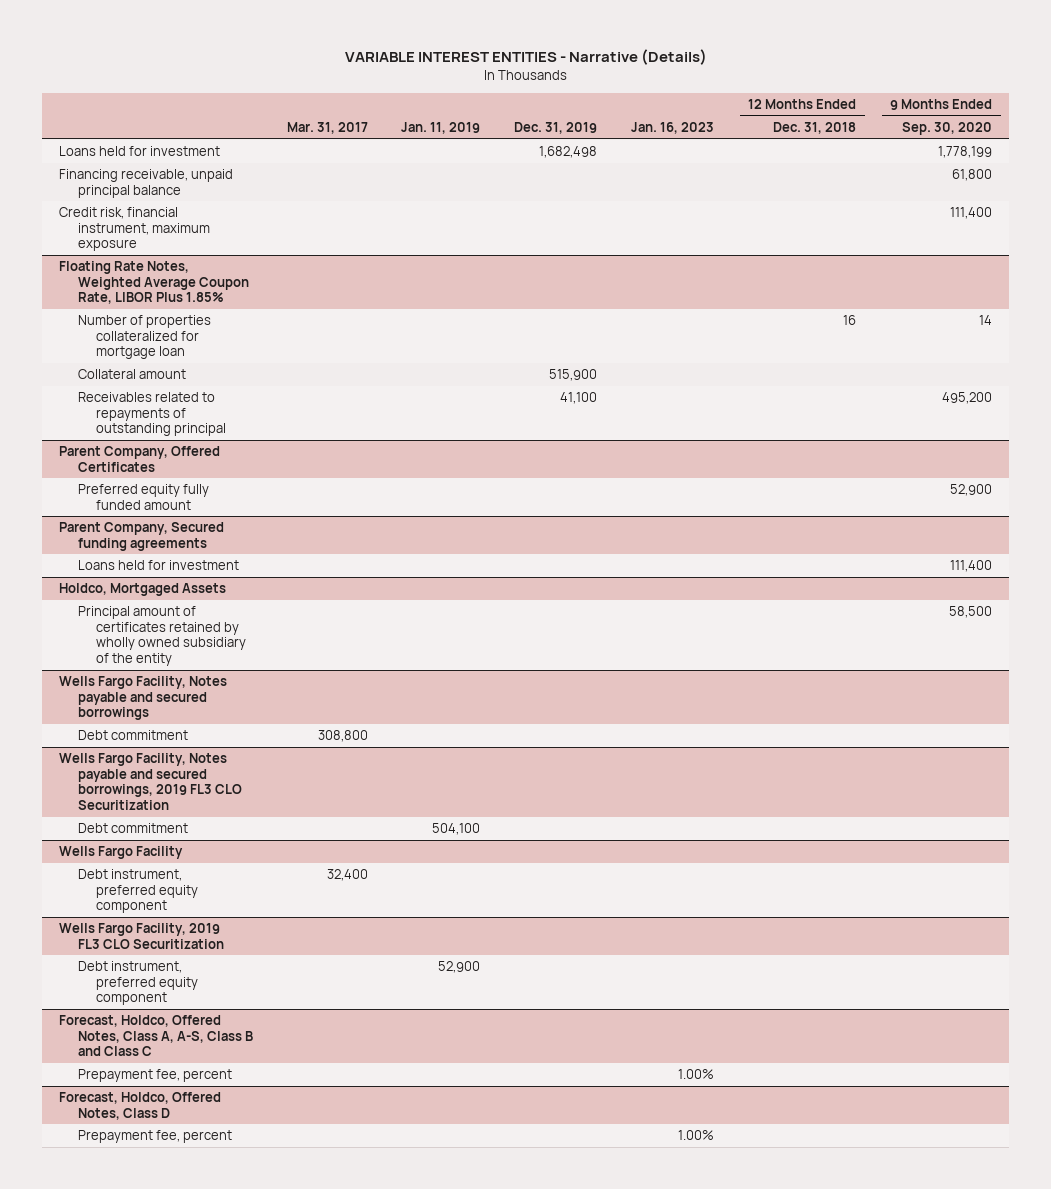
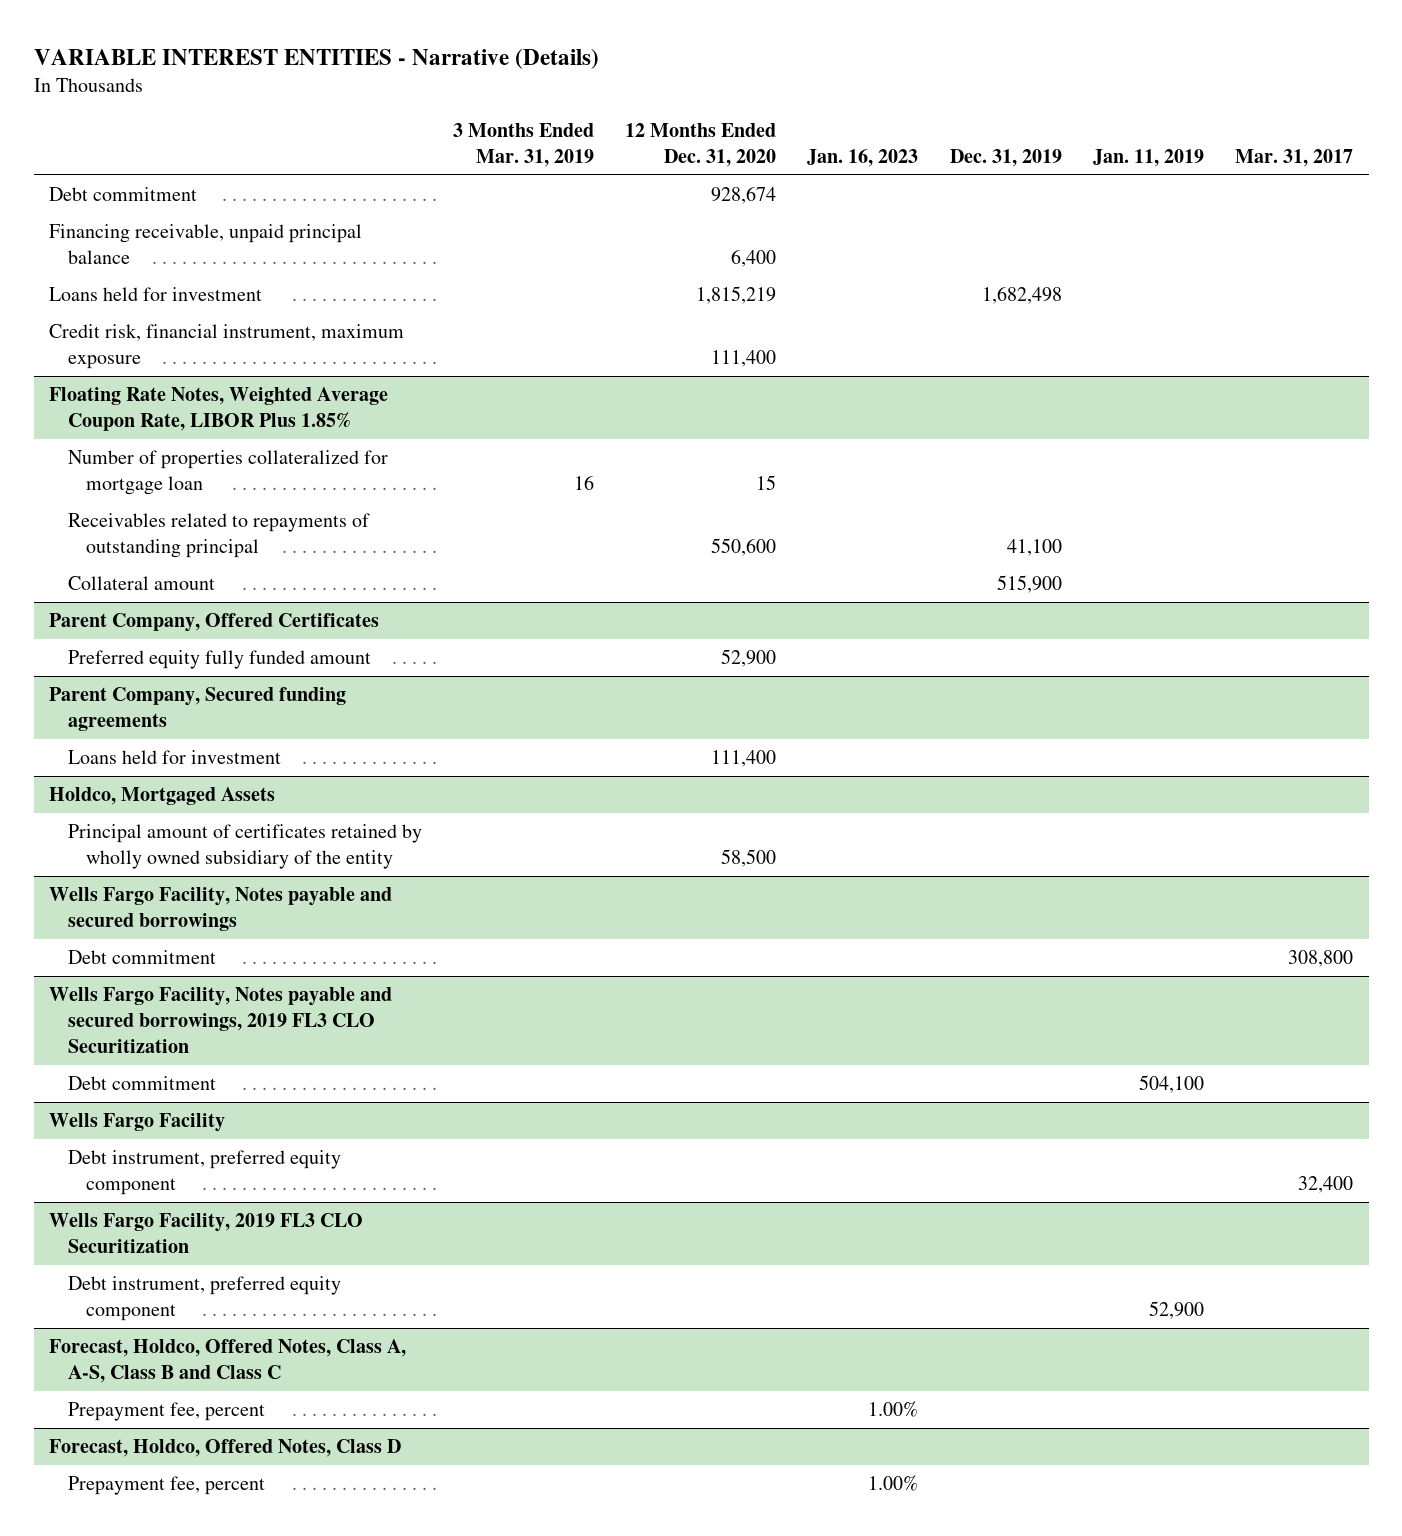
- | Mar. 31, 2017 | Jan. 11, 2019 | Dec. 31, 2019 | Jan. 16, 2023 | 12 Months Ended Dec. 31, 2018 | 9 Months Ended Sep. 30, 2020
+ | 3 Months Ended Mar. 31, 2019 | 12 Months Ended Dec. 31, 2020 | Jan. 16, 2023 | Dec. 31, 2019 | Jan. 11, 2019 | Mar. 31, 2017
+ Debt commitment | | 928,674 | | | |
moved down: Loans held for investment | | 1,815,219 | | 1,682,498 | |
@ Floating Rate Notes, Weighted Average Coupon Rate, LIBOR Plus 1.85%
moved down: Collateral amount | | | | 515,900 | |

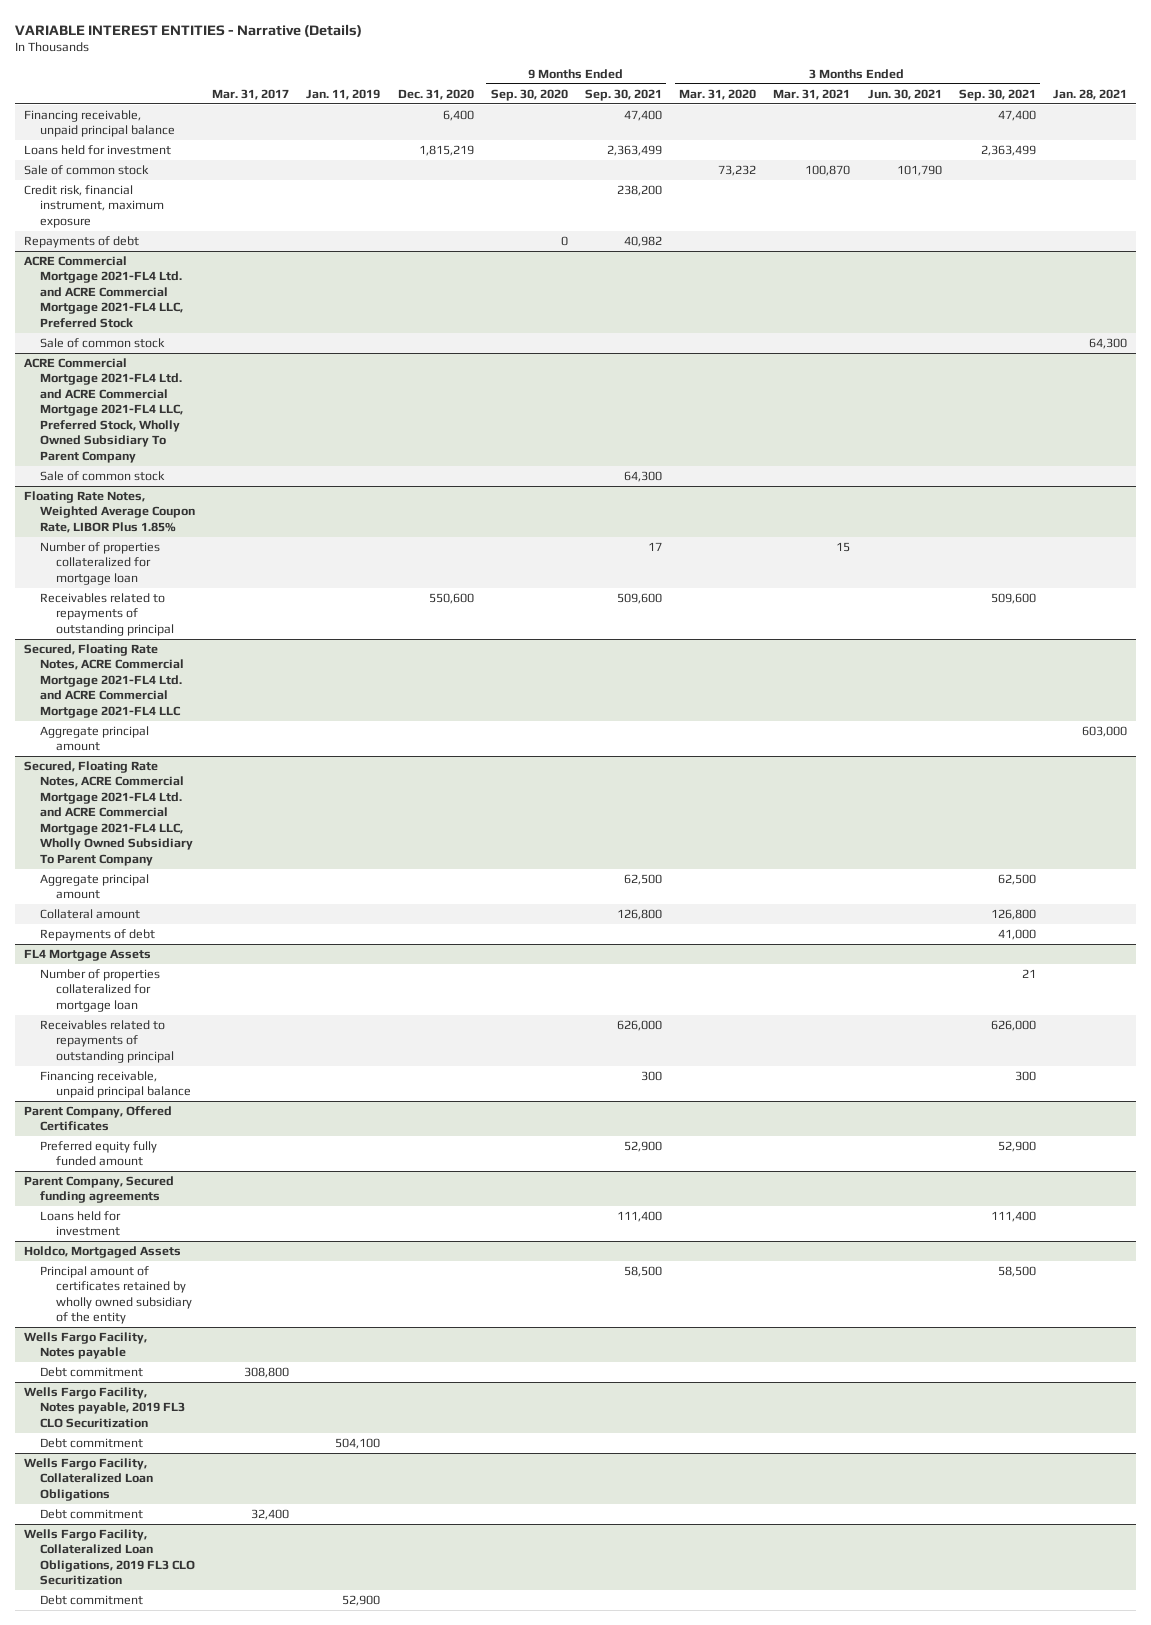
- | 3 Months Ended Mar. 31, 2019 | 12 Months Ended Dec. 31, 2020 | Jan. 16, 2023 | Dec. 31, 2019 | Jan. 11, 2019 | Mar. 31, 2017
+ | Mar. 31, 2017 | Jan. 11, 2019 | Dec. 31, 2020 | 9 Months Ended Sep. 30, 2020 | 9 Months Ended Sep. 30, 2021 | 3 Months Ended Mar. 31, 2020 | 3 Months Ended Mar. 31, 2021 | 3 Months Ended Jun. 30, 2021 | 3 Months Ended Sep. 30, 2021 | Jan. 28, 2021
- Debt commitment | | 928,674 | | | |
+ Sale of common stock | | | | | | 73,232 | 100,870 | 101,790 | |
+ Repayments of debt | | | | 0 | 40,982 | | | | |
+ ACRE Commercial Mortgage 2021-FL4 Ltd. and ACRE Commercial Mortgage 2021-FL4 LLC, Preferred Stock
+ Sale of common stock | | | | | | | | | | 64,300
+ ACRE Commercial Mortgage 2021-FL4 Ltd. and ACRE Commercial Mortgage 2021-FL4 LLC, Preferred Stock, Wholly Owned Subsidiary To Parent Company
+ Sale of common stock | | | | | 64,300 | | | | |
@ Floating Rate Notes, Weighted Average Coupon Rate, LIBOR Plus 1.85%
- Collateral amount | | | | 515,900 | |
+ Secured, Floating Rate Notes, ACRE Commercial Mortgage 2021-FL4 Ltd. and ACRE Commercial Mortgage 2021-FL4 LLC
+ Aggregate principal amount | | | | | | | | | | 603,000
+ Secured, Floating Rate Notes, ACRE Commercial Mortgage 2021-FL4 Ltd. and ACRE Commercial Mortgage 2021-FL4 LLC, Wholly Owned Subsidiary To Parent Company
+ Aggregate principal amount | | | | | 62,500 | | | | 62,500 |
+ Collateral amount | | | | | 126,800 | | | | 126,800 |
+ Repayments of debt | | | | | | | | | 41,000 |
+ FL4 Mortgage Assets
+ Number of properties collateralized for mortgage loan | | | | | | | | | 21 |
+ Receivables related to repayments of outstanding principal | | | | | 626,000 | | | | 626,000 |
+ Financing receivable, unpaid principal balance | | | | | 300 | | | | 300 |
- Wells Fargo Facility, Notes payable and secured borrowings
+ Wells Fargo Facility, Notes payable
- Wells Fargo Facility, Notes payable and secured borrowings, 2019 FL3 CLO Securitization
+ Wells Fargo Facility, Notes payable, 2019 FL3 CLO Securitization
- Wells Fargo Facility
- Debt instrument, preferred equity component | | | | | | 32,400
- Wells Fargo Facility, 2019 FL3 CLO Securitization
- Debt instrument, preferred equity component | | | | | 52,900 |
- Forecast, Holdco, Offered Notes, Class A, A-S, Class B and Class C
- Prepayment fee, percent | | | 1.00% | | |
- Forecast, Holdco, Offered Notes, Class D
- Prepayment fee, percent | | | 1.00% | | |
+ Wells Fargo Facility, Collateralized Loan Obligations
+ Debt commitment | 32,400 | | | | | | | | |
+ Wells Fargo Facility, Collateralized Loan Obligations, 2019 FL3 CLO Securitization
+ Debt commitment | | 52,900 | | | | | | | |

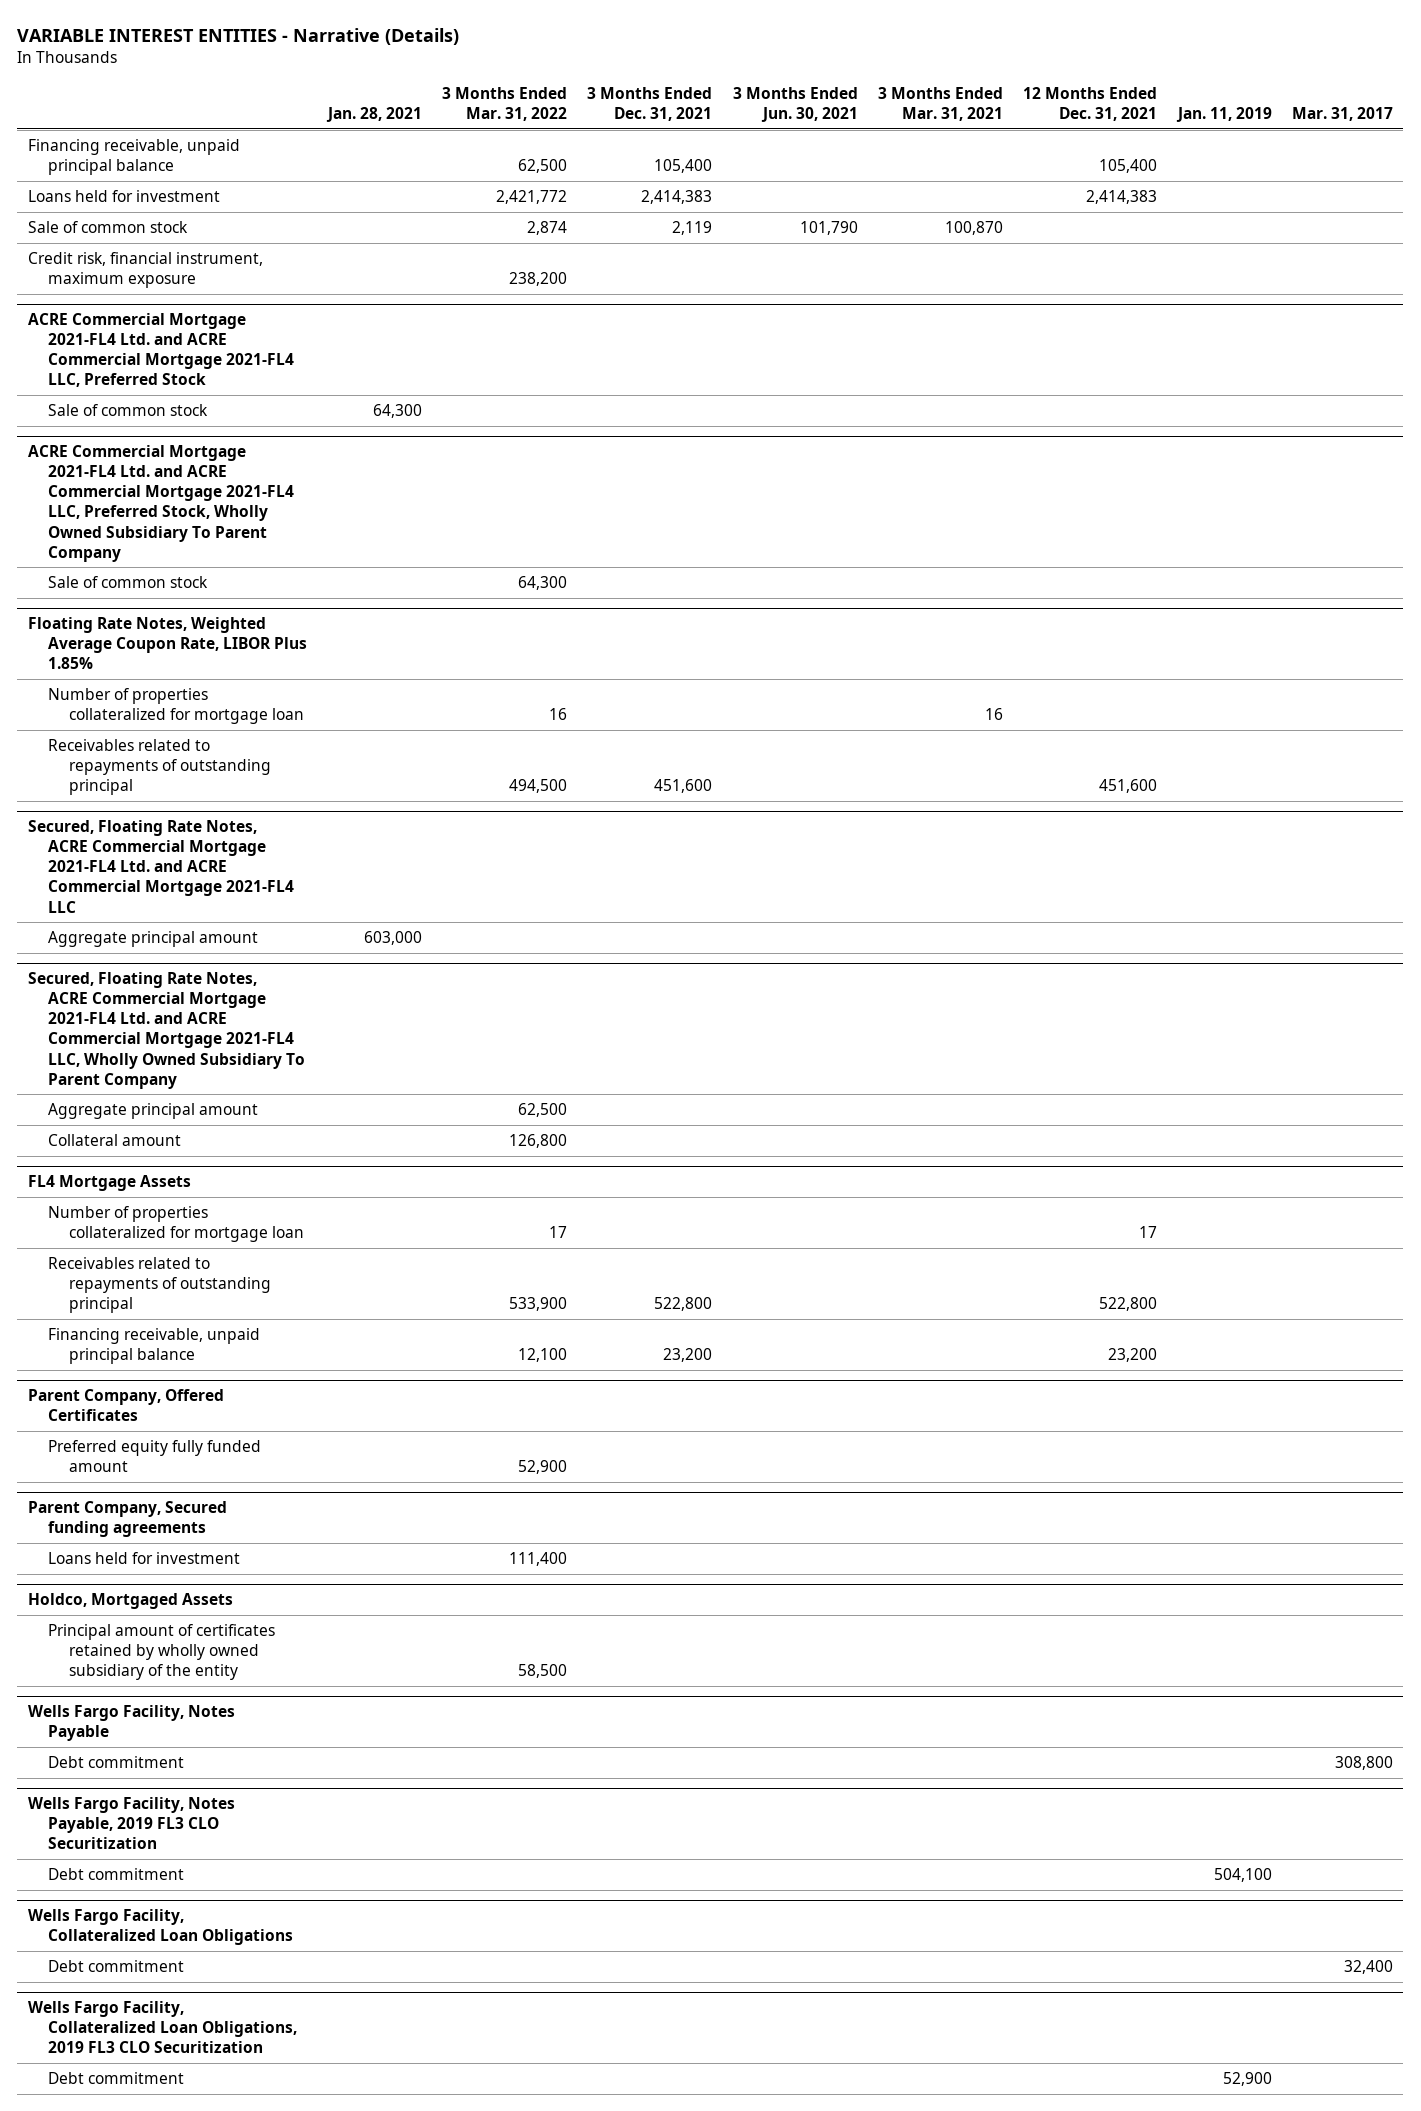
- | Mar. 31, 2017 | Jan. 11, 2019 | Dec. 31, 2020 | 9 Months Ended Sep. 30, 2020 | 9 Months Ended Sep. 30, 2021 | 3 Months Ended Mar. 31, 2020 | 3 Months Ended Mar. 31, 2021 | 3 Months Ended Jun. 30, 2021 | 3 Months Ended Sep. 30, 2021 | Jan. 28, 2021
+ | Jan. 28, 2021 | 3 Months Ended Mar. 31, 2022 | 3 Months Ended Dec. 31, 2021 | 3 Months Ended Jun. 30, 2021 | 3 Months Ended Mar. 31, 2021 | 12 Months Ended Dec. 31, 2021 | Jan. 11, 2019 | Mar. 31, 2017
- Repayments of debt | | | | 0 | 40,982 | | | | |
@ Floating Rate Notes, Weighted Average Coupon Rate, LIBOR Plus 1.85%
- Number of properties collateralized for mortgage loan | | | | | 17 | | 15 | | |
+ Number of properties collateralized for mortgage loan | | 16 | | | 16 | | |
@ Secured, Floating Rate Notes, ACRE Commercial Mortgage 2021-FL4 Ltd. and ACRE Commercial Mortgage 2021-FL4 LLC, Wholly Owned Subsidiary To Parent Company
- Repayments of debt | | | | | | | | | 41,000 |
- Wells Fargo Facility, Notes payable
+ Wells Fargo Facility, Notes Payable
- Wells Fargo Facility, Notes payable, 2019 FL3 CLO Securitization
+ Wells Fargo Facility, Notes Payable, 2019 FL3 CLO Securitization

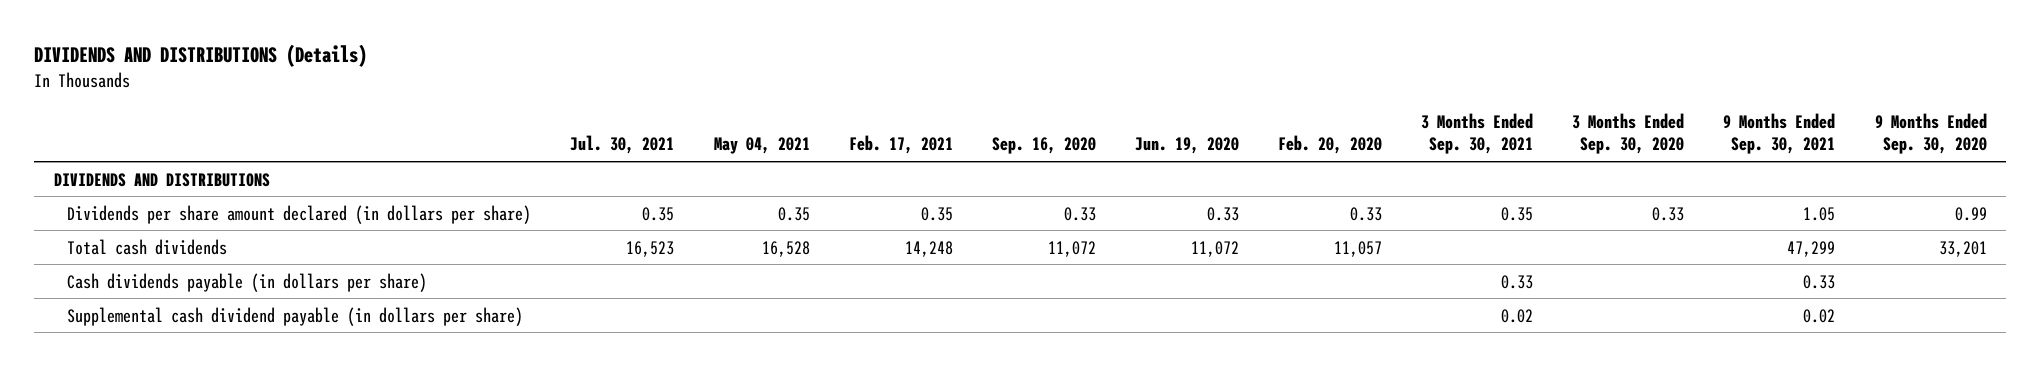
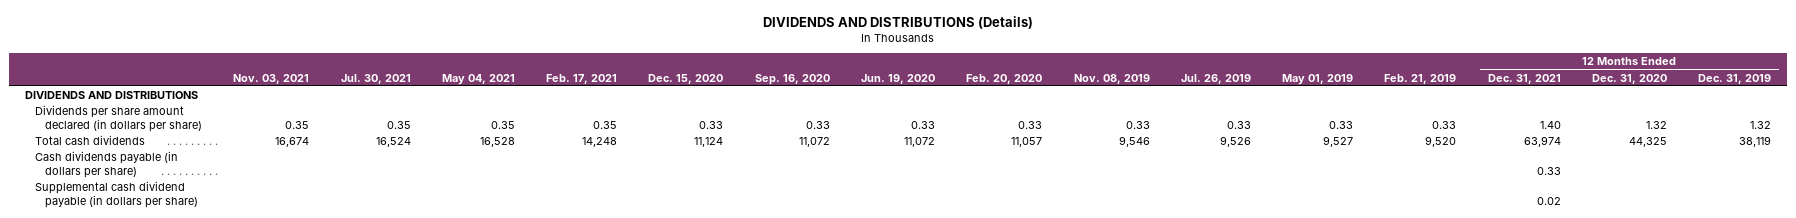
- | Jul. 30, 2021 | May 04, 2021 | Feb. 17, 2021 | Sep. 16, 2020 | Jun. 19, 2020 | Feb. 20, 2020 | 3 Months Ended Sep. 30, 2021 | 3 Months Ended Sep. 30, 2020 | 9 Months Ended Sep. 30, 2021 | 9 Months Ended Sep. 30, 2020
+ | Nov. 03, 2021 | Jul. 30, 2021 | May 04, 2021 | Feb. 17, 2021 | Dec. 15, 2020 | Sep. 16, 2020 | Jun. 19, 2020 | Feb. 20, 2020 | Nov. 08, 2019 | Jul. 26, 2019 | May 01, 2019 | Feb. 21, 2019 | 12 Months Ended Dec. 31, 2021 | 12 Months Ended Dec. 31, 2020 | 12 Months Ended Dec. 31, 2019
- Total cash dividends | 16,523 | 16,528 | 14,248 | 11,072 | 11,072 | 11,057 | | | 47,299 | 33,201
+ Total cash dividends | 16,674 | 16,524 | 16,528 | 14,248 | 11,124 | 11,072 | 11,072 | 11,057 | 9,546 | 9,526 | 9,527 | 9,520 | 63,974 | 44,325 | 38,119

